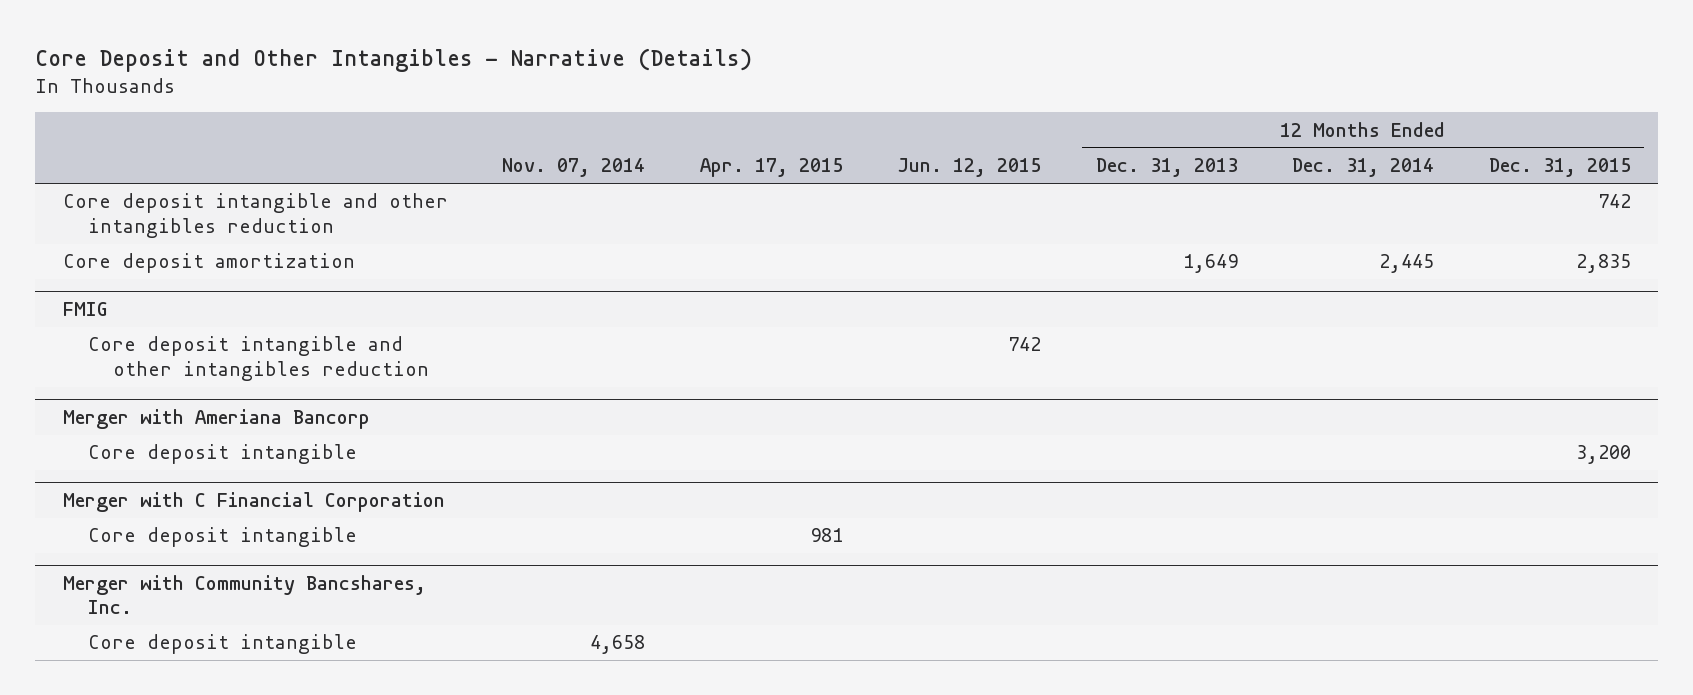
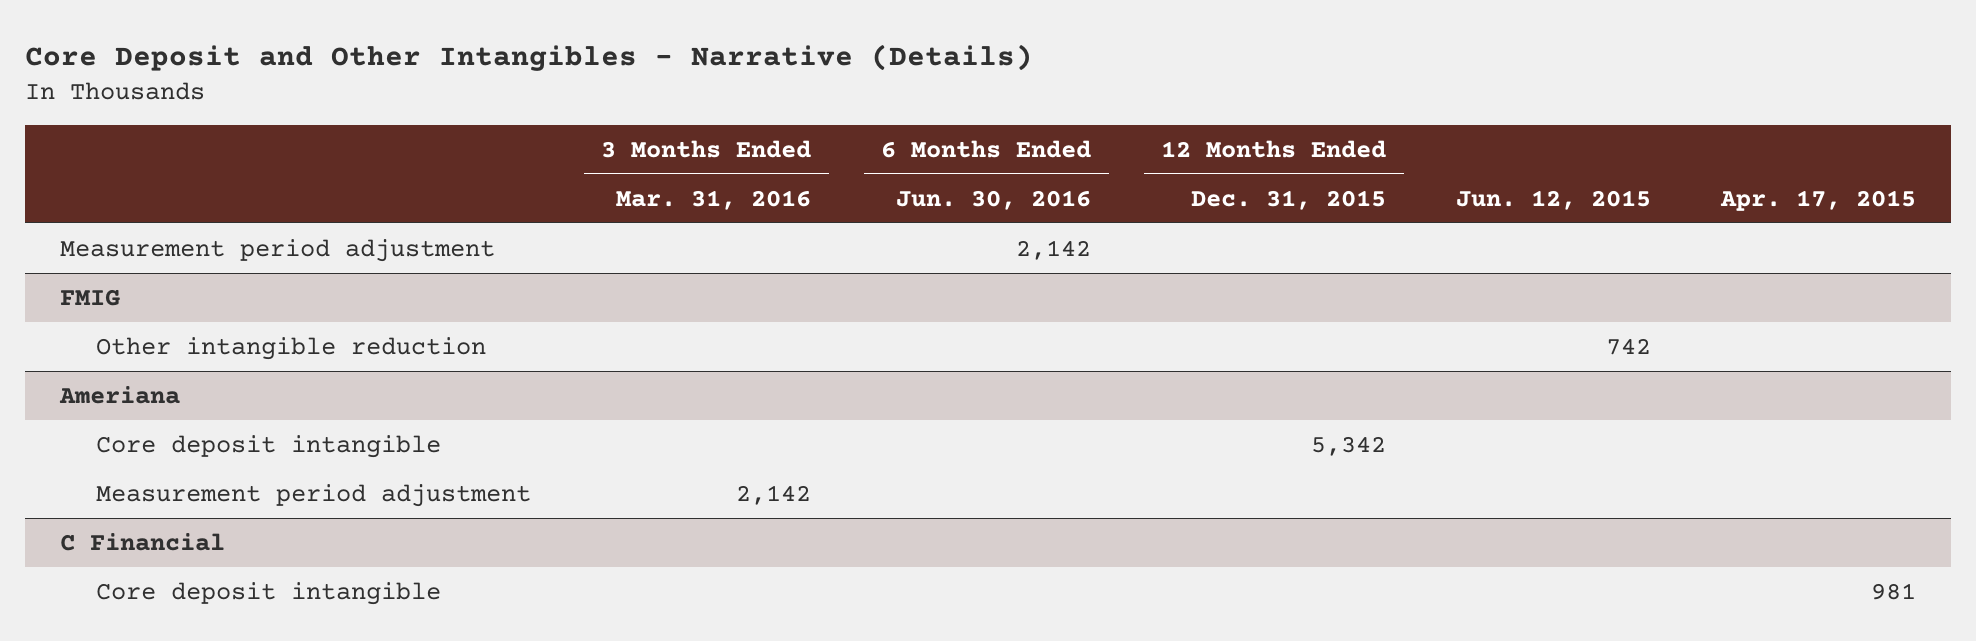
- | Nov. 07, 2014 | Apr. 17, 2015 | Jun. 12, 2015 | 12 Months Ended Dec. 31, 2013 | 12 Months Ended Dec. 31, 2014 | 12 Months Ended Dec. 31, 2015
+ | 3 Months Ended Mar. 31, 2016 | 6 Months Ended Jun. 30, 2016 | 12 Months Ended Dec. 31, 2015 | Jun. 12, 2015 | Apr. 17, 2015
- Core deposit intangible and other intangibles reduction | | | | | | 742
- Core deposit amortization | | | | 1,649 | 2,445 | 2,835
+ Measurement period adjustment | | 2,142 | | |
@ FMIG
- Core deposit intangible and other intangibles reduction | | | 742 | | |
- Merger with Ameriana Bancorp
- Core deposit intangible | | | | | | 3,200
- Merger with C Financial Corporation
@ FMIG
+ Other intangible reduction | | | | 742 |
+ Ameriana
+ Core deposit intangible | | | 5,342 | |
+ Measurement period adjustment | 2,142 | | | |
+ C Financial
- Merger with Community Bancshares, Inc.
- Core deposit intangible | 4,658 | | | | |

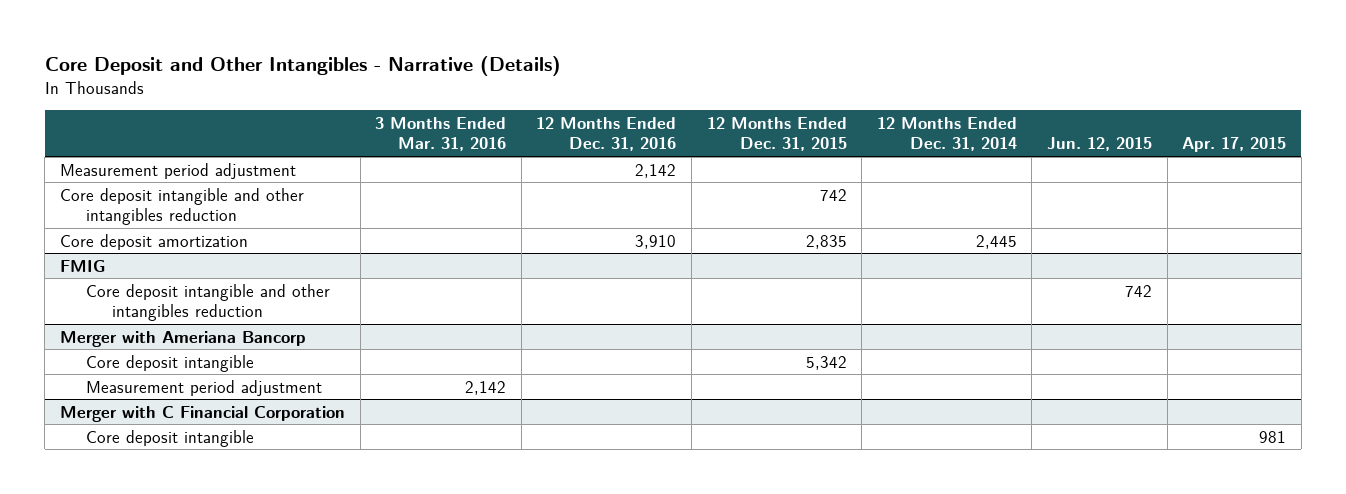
- | 3 Months Ended Mar. 31, 2016 | 6 Months Ended Jun. 30, 2016 | 12 Months Ended Dec. 31, 2015 | Jun. 12, 2015 | Apr. 17, 2015
+ | 3 Months Ended Mar. 31, 2016 | 12 Months Ended Dec. 31, 2016 | 12 Months Ended Dec. 31, 2015 | 12 Months Ended Dec. 31, 2014 | Jun. 12, 2015 | Apr. 17, 2015
+ Core deposit intangible and other intangibles reduction | | | 742 | | |
+ Core deposit amortization | | 3,910 | 2,835 | 2,445 | |
@ FMIG
- Other intangible reduction | | | | 742 |
- Ameriana
@ FMIG
+ Core deposit intangible and other intangibles reduction | | | | | 742 |
+ Merger with Ameriana Bancorp
- C Financial
+ Merger with C Financial Corporation

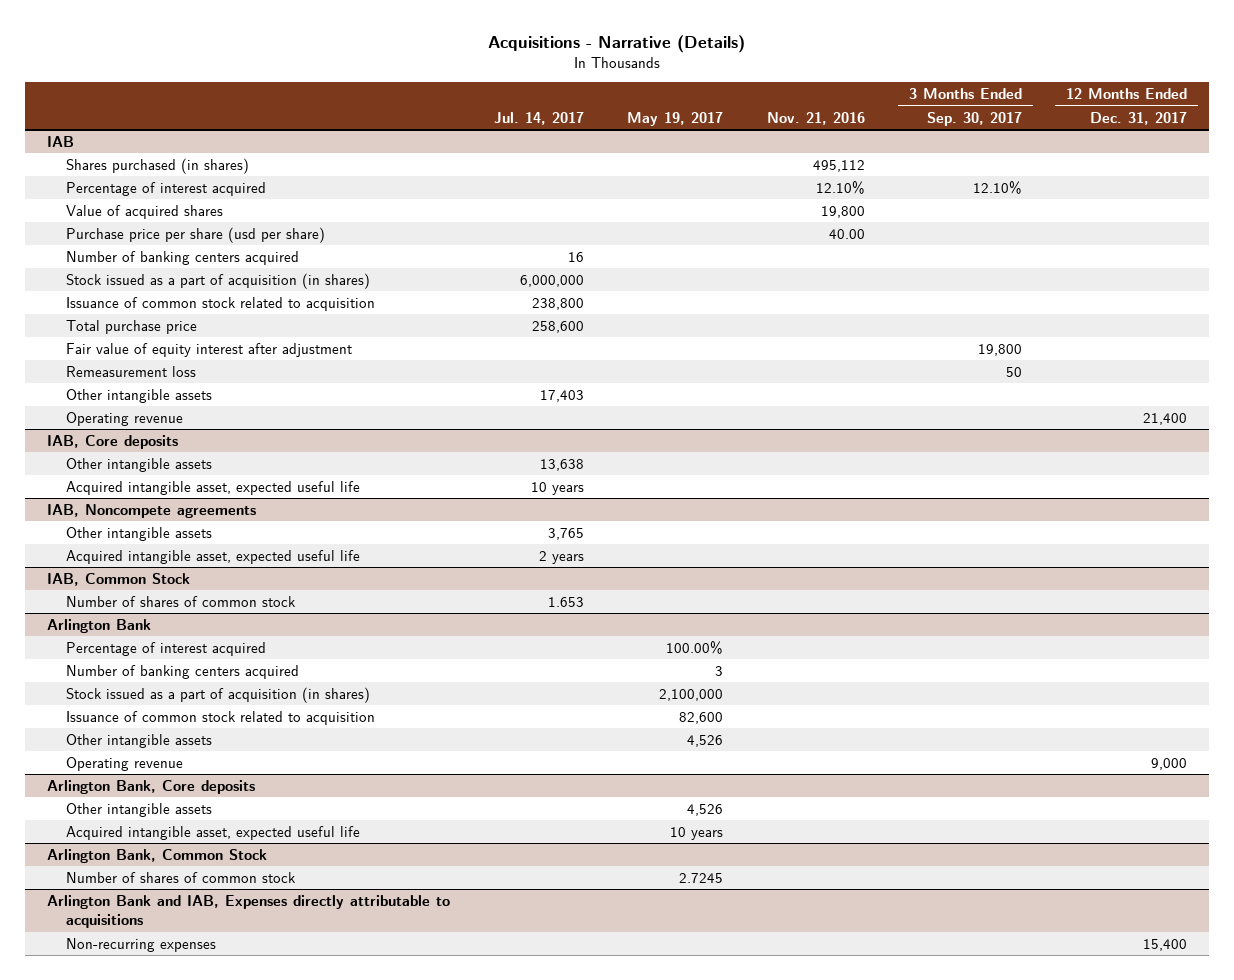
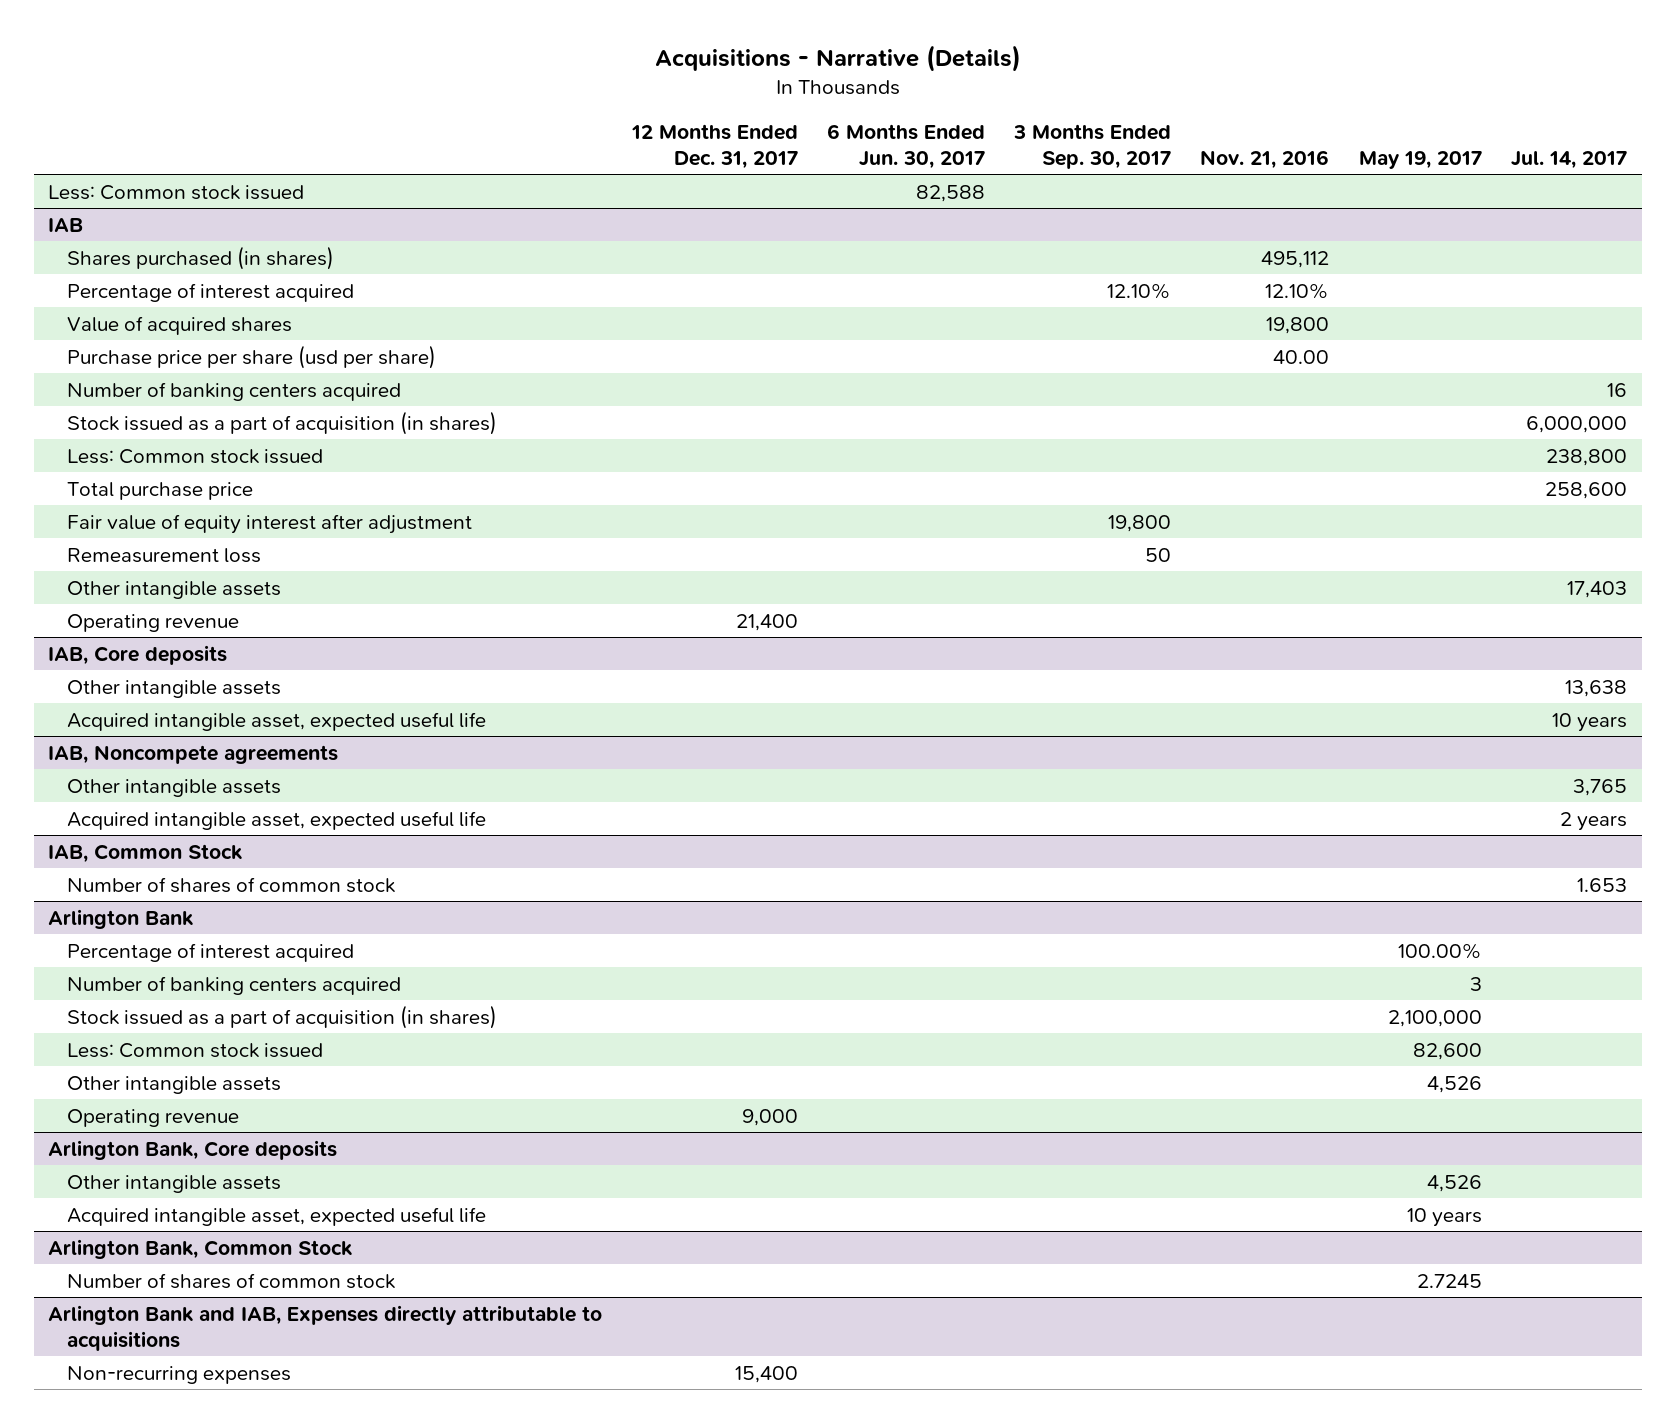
- | Jul. 14, 2017 | May 19, 2017 | Nov. 21, 2016 | 3 Months Ended Sep. 30, 2017 | 12 Months Ended Dec. 31, 2017
+ | 12 Months Ended Dec. 31, 2017 | 6 Months Ended Jun. 30, 2017 | 3 Months Ended Sep. 30, 2017 | Nov. 21, 2016 | May 19, 2017 | Jul. 14, 2017
+ Less: Common stock issued | | 82,588 | | | |
@ IAB
- Issuance of common stock related to acquisition | 238,800 | | | |
+ Less: Common stock issued | | | | | | 238,800
@ Arlington Bank
- Issuance of common stock related to acquisition | | 82,600 | | |
+ Less: Common stock issued | | | | | 82,600 |

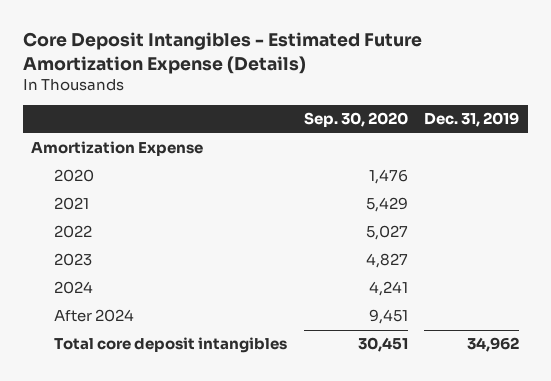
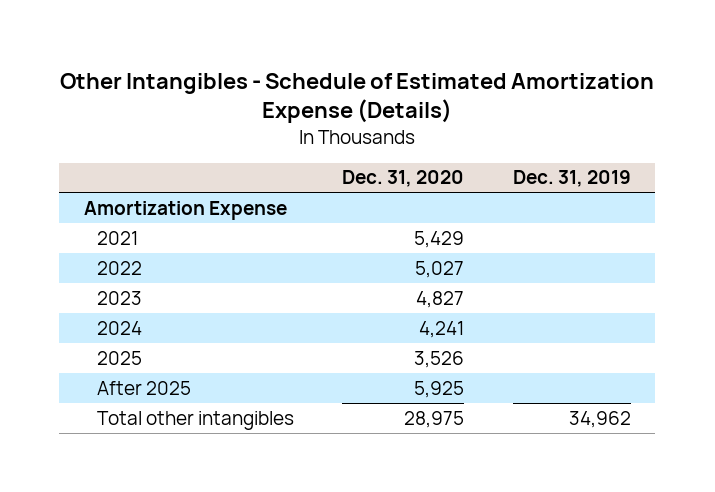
- Core Deposit Intangibles - Estimated Future Amortization Expense (Details)
+ Other Intangibles - Schedule of Estimated Amortization Expense (Details)
- | Sep. 30, 2020 | Dec. 31, 2019
+ | Dec. 31, 2020 | Dec. 31, 2019
- 2020 | 1,476 |
- After 2024 | 9,451 |
- Total core deposit intangibles | 30,451 | 34,962
+ 2025 | 3,526 |
+ After 2025 | 5,925 |
+ Total other intangibles | 28,975 | 34,962

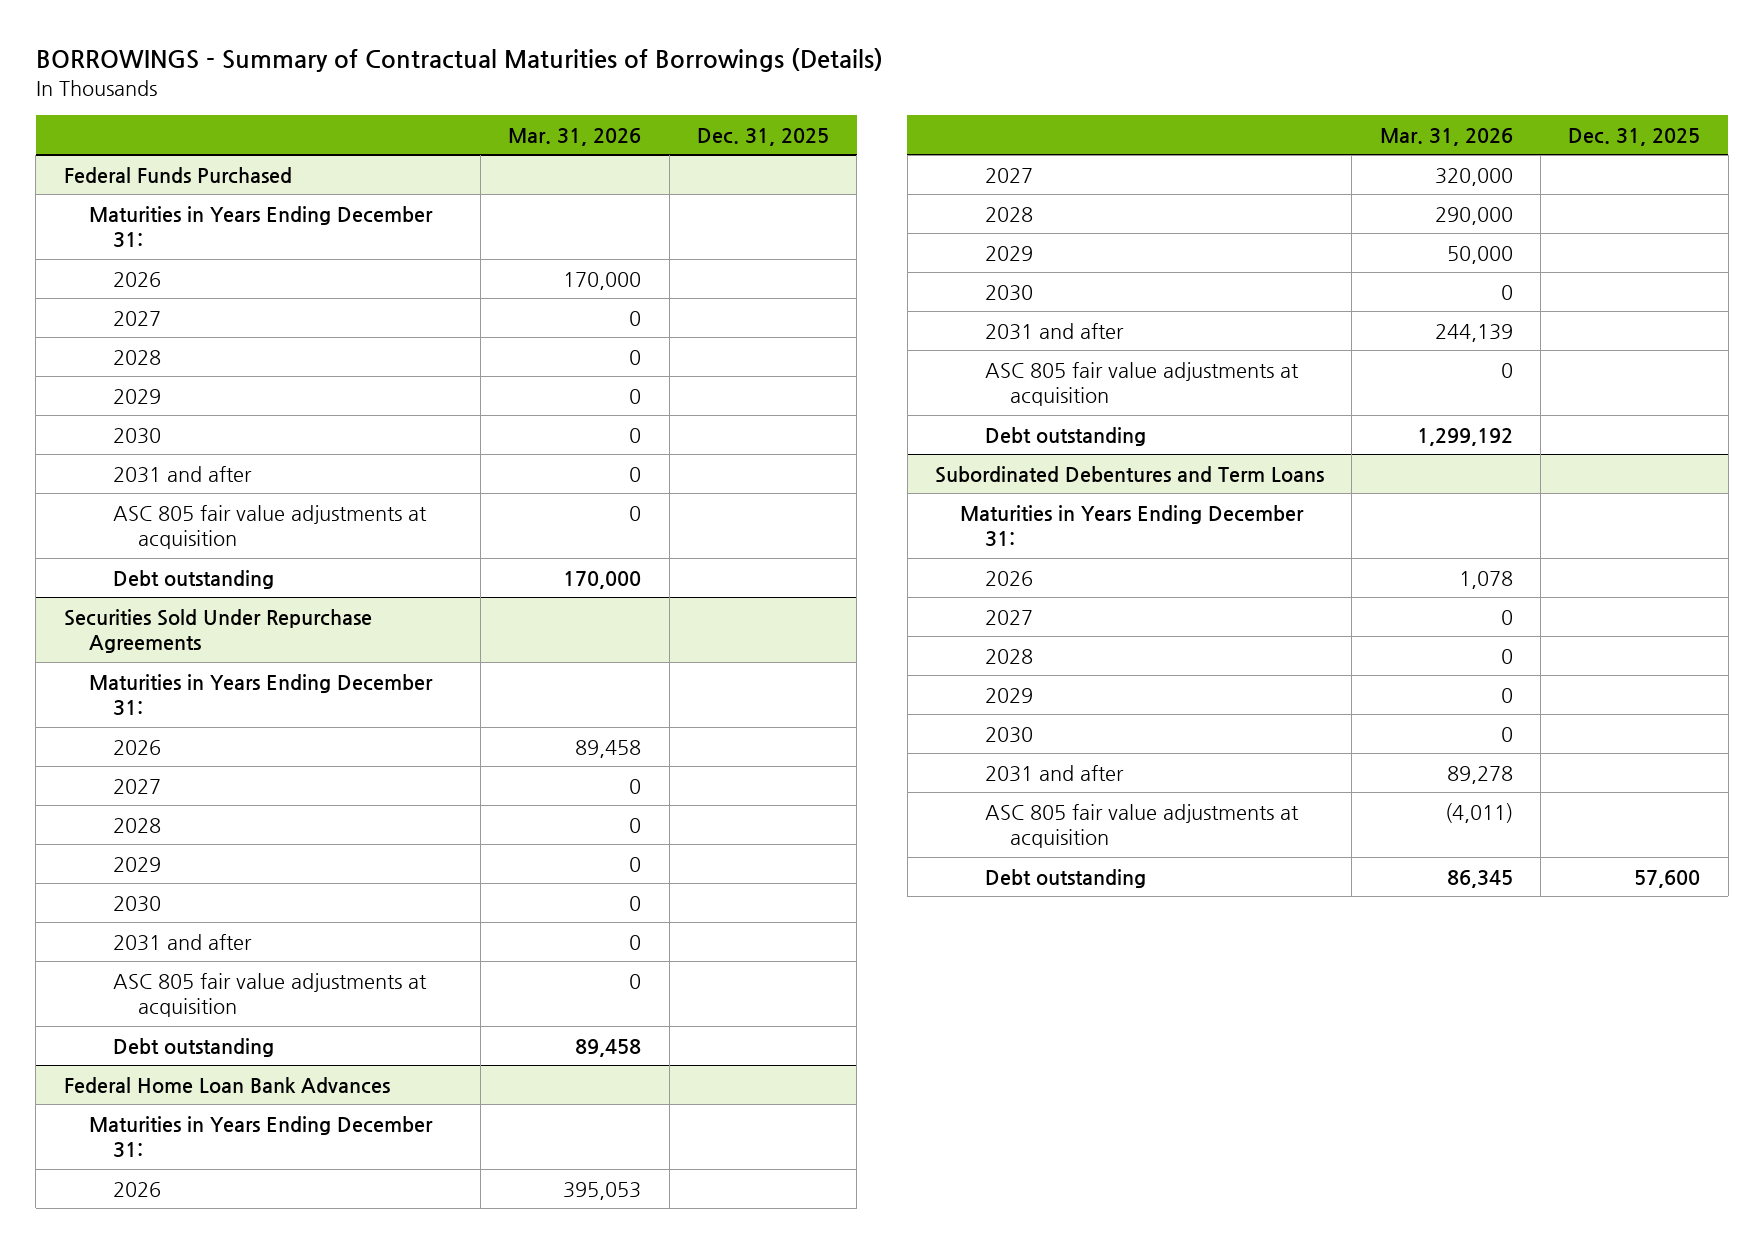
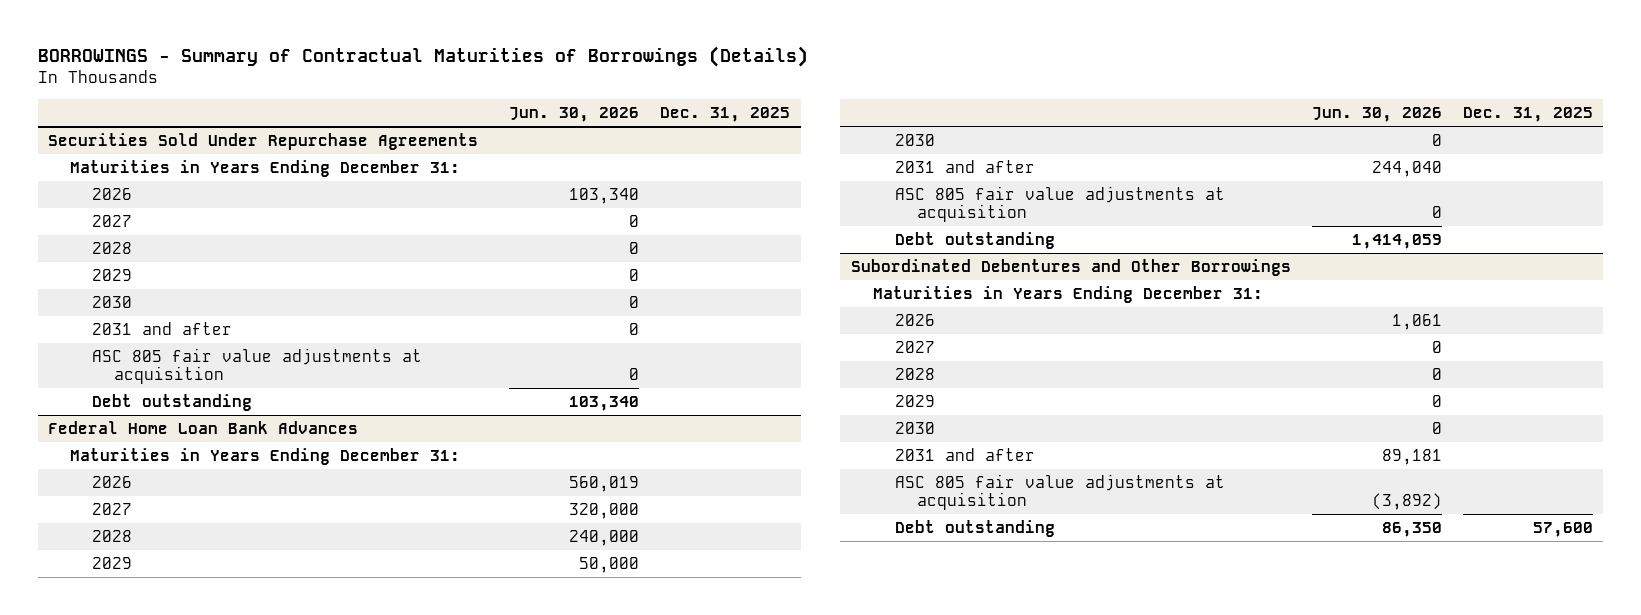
- | Mar. 31, 2026 | Dec. 31, 2025
+ | Jun. 30, 2026 | Dec. 31, 2025
- Federal Funds Purchased
- Maturities in Years Ending December 31:
- 2026 | 170,000 |
- 2027 | 0 |
- 2028 | 0 |
- 2029 | 0 |
- 2030 | 0 |
- 2031 and after | 0 |
- ASC 805 fair value adjustments at acquisition | 0 |
- Debt outstanding | 170,000 |
- Subordinated Debentures and Term Loans
+ Subordinated Debentures and Other Borrowings

